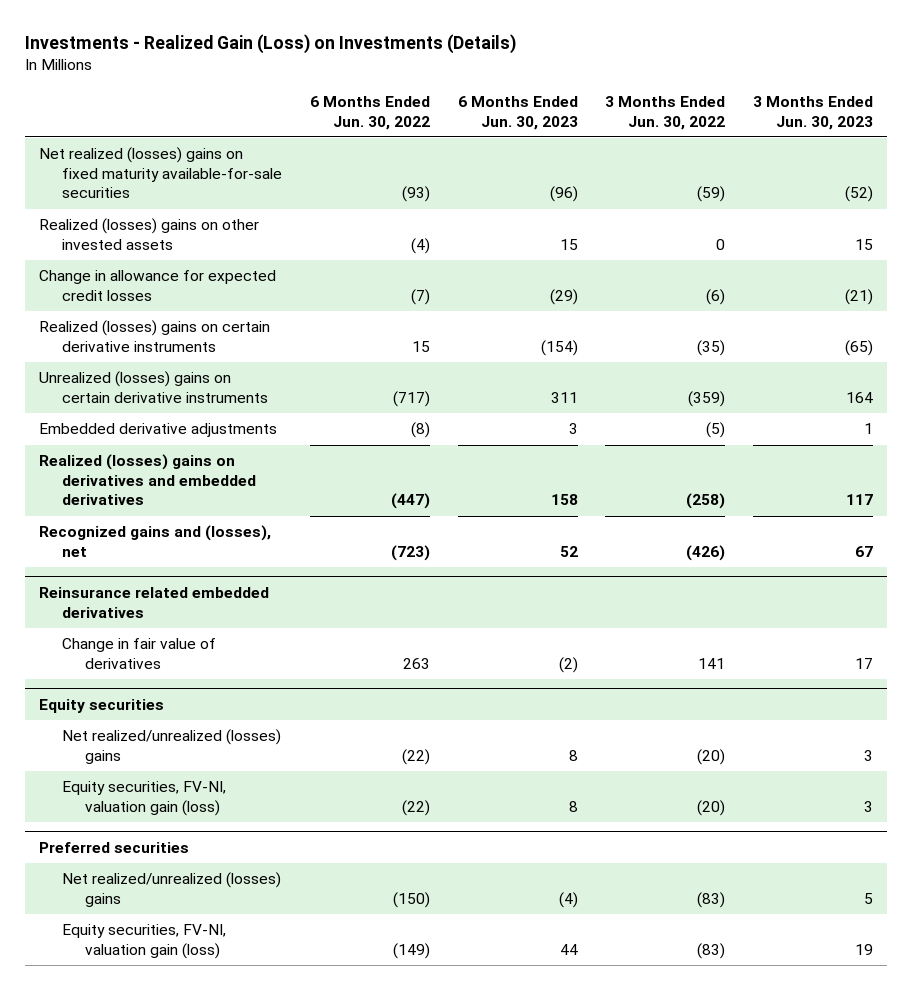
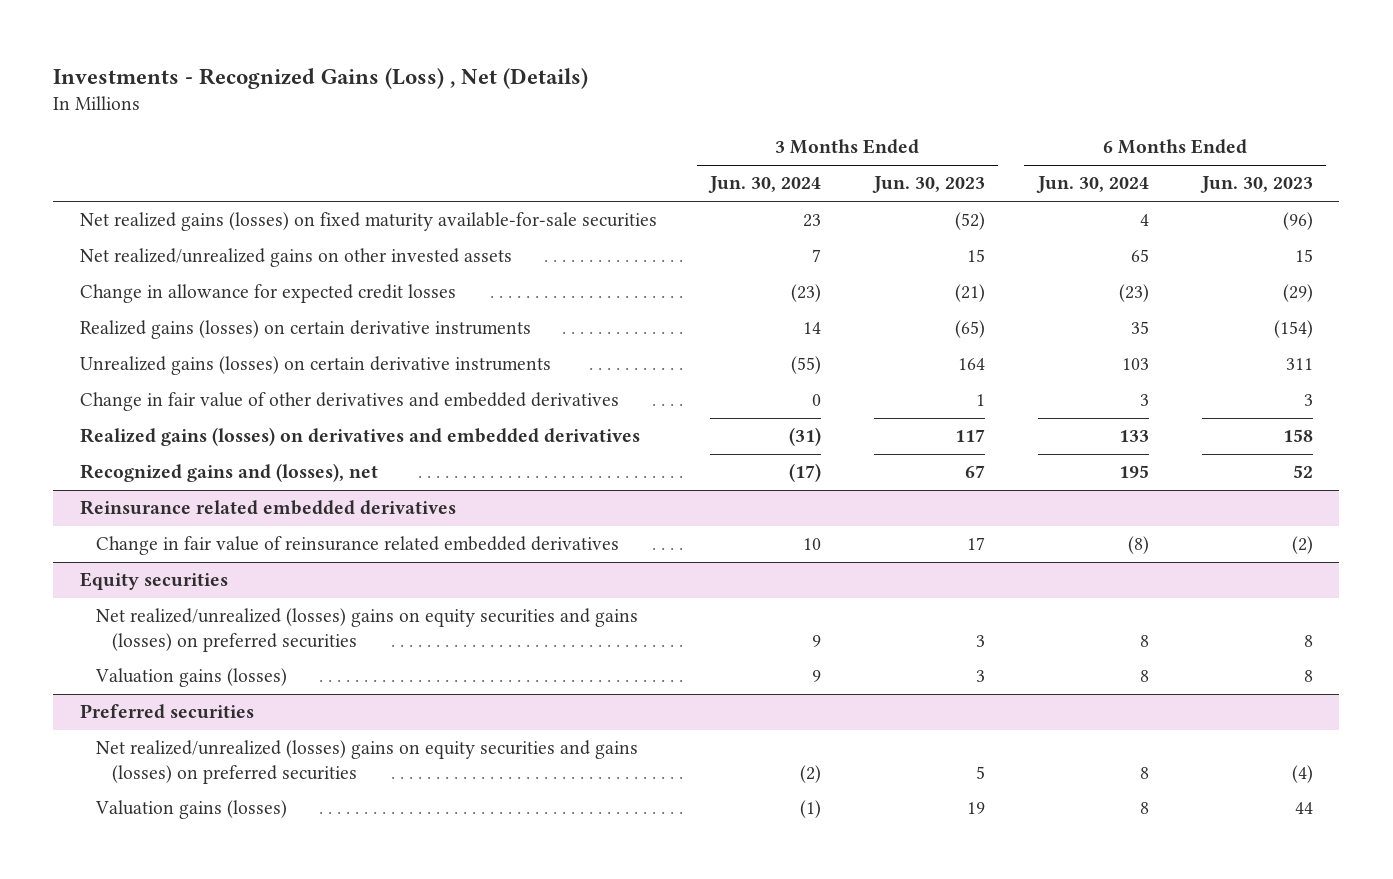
- Investments - Realized Gain (Loss) on Investments (Details)
+ Investments - Recognized Gains (Loss) , Net (Details)
- | 6 Months Ended Jun. 30, 2022 | 6 Months Ended Jun. 30, 2023 | 3 Months Ended Jun. 30, 2022 | 3 Months Ended Jun. 30, 2023
+ | 3 Months Ended Jun. 30, 2024 | 3 Months Ended Jun. 30, 2023 | 6 Months Ended Jun. 30, 2024 | 6 Months Ended Jun. 30, 2023
- Net realized (losses) gains on fixed maturity available-for-sale securities | (93) | (96) | (59) | (52)
- Realized (losses) gains on other invested assets | (4) | 15 | 0 | 15
+ Net realized gains (losses) on fixed maturity available-for-sale securities | 23 | (52) | 4 | (96)
+ Net realized/unrealized gains on other invested assets | 7 | 15 | 65 | 15
- Realized (losses) gains on certain derivative instruments | 15 | (154) | (35) | (65)
- Unrealized (losses) gains on certain derivative instruments | (717) | 311 | (359) | 164
- Embedded derivative adjustments | (8) | 3 | (5) | 1
- Realized (losses) gains on derivatives and embedded derivatives | (447) | 158 | (258) | 117
+ Realized gains (losses) on certain derivative instruments | 14 | (65) | 35 | (154)
+ Unrealized gains (losses) on certain derivative instruments | (55) | 164 | 103 | 311
+ Change in fair value of other derivatives and embedded derivatives | 0 | 1 | 3 | 3
+ Realized gains (losses) on derivatives and embedded derivatives | (31) | 117 | 133 | 158
@ Reinsurance related embedded derivatives
- Change in fair value of derivatives | 263 | (2) | 141 | 17
+ Change in fair value of reinsurance related embedded derivatives | 10 | 17 | (8) | (2)
@ Equity securities
- Net realized/unrealized (losses) gains | (22) | 8 | (20) | 3
- Equity securities, FV-NI, valuation gain (loss) | (22) | 8 | (20) | 3
+ Net realized/unrealized (losses) gains on equity securities and gains (losses) on preferred securities | 9 | 3 | 8 | 8
+ Valuation gains (losses) | 9 | 3 | 8 | 8
@ Preferred securities
- Net realized/unrealized (losses) gains | (150) | (4) | (83) | 5
- Equity securities, FV-NI, valuation gain (loss) | (149) | 44 | (83) | 19
+ Net realized/unrealized (losses) gains on equity securities and gains (losses) on preferred securities | (2) | 5 | 8 | (4)
+ Valuation gains (losses) | (1) | 19 | 8 | 44

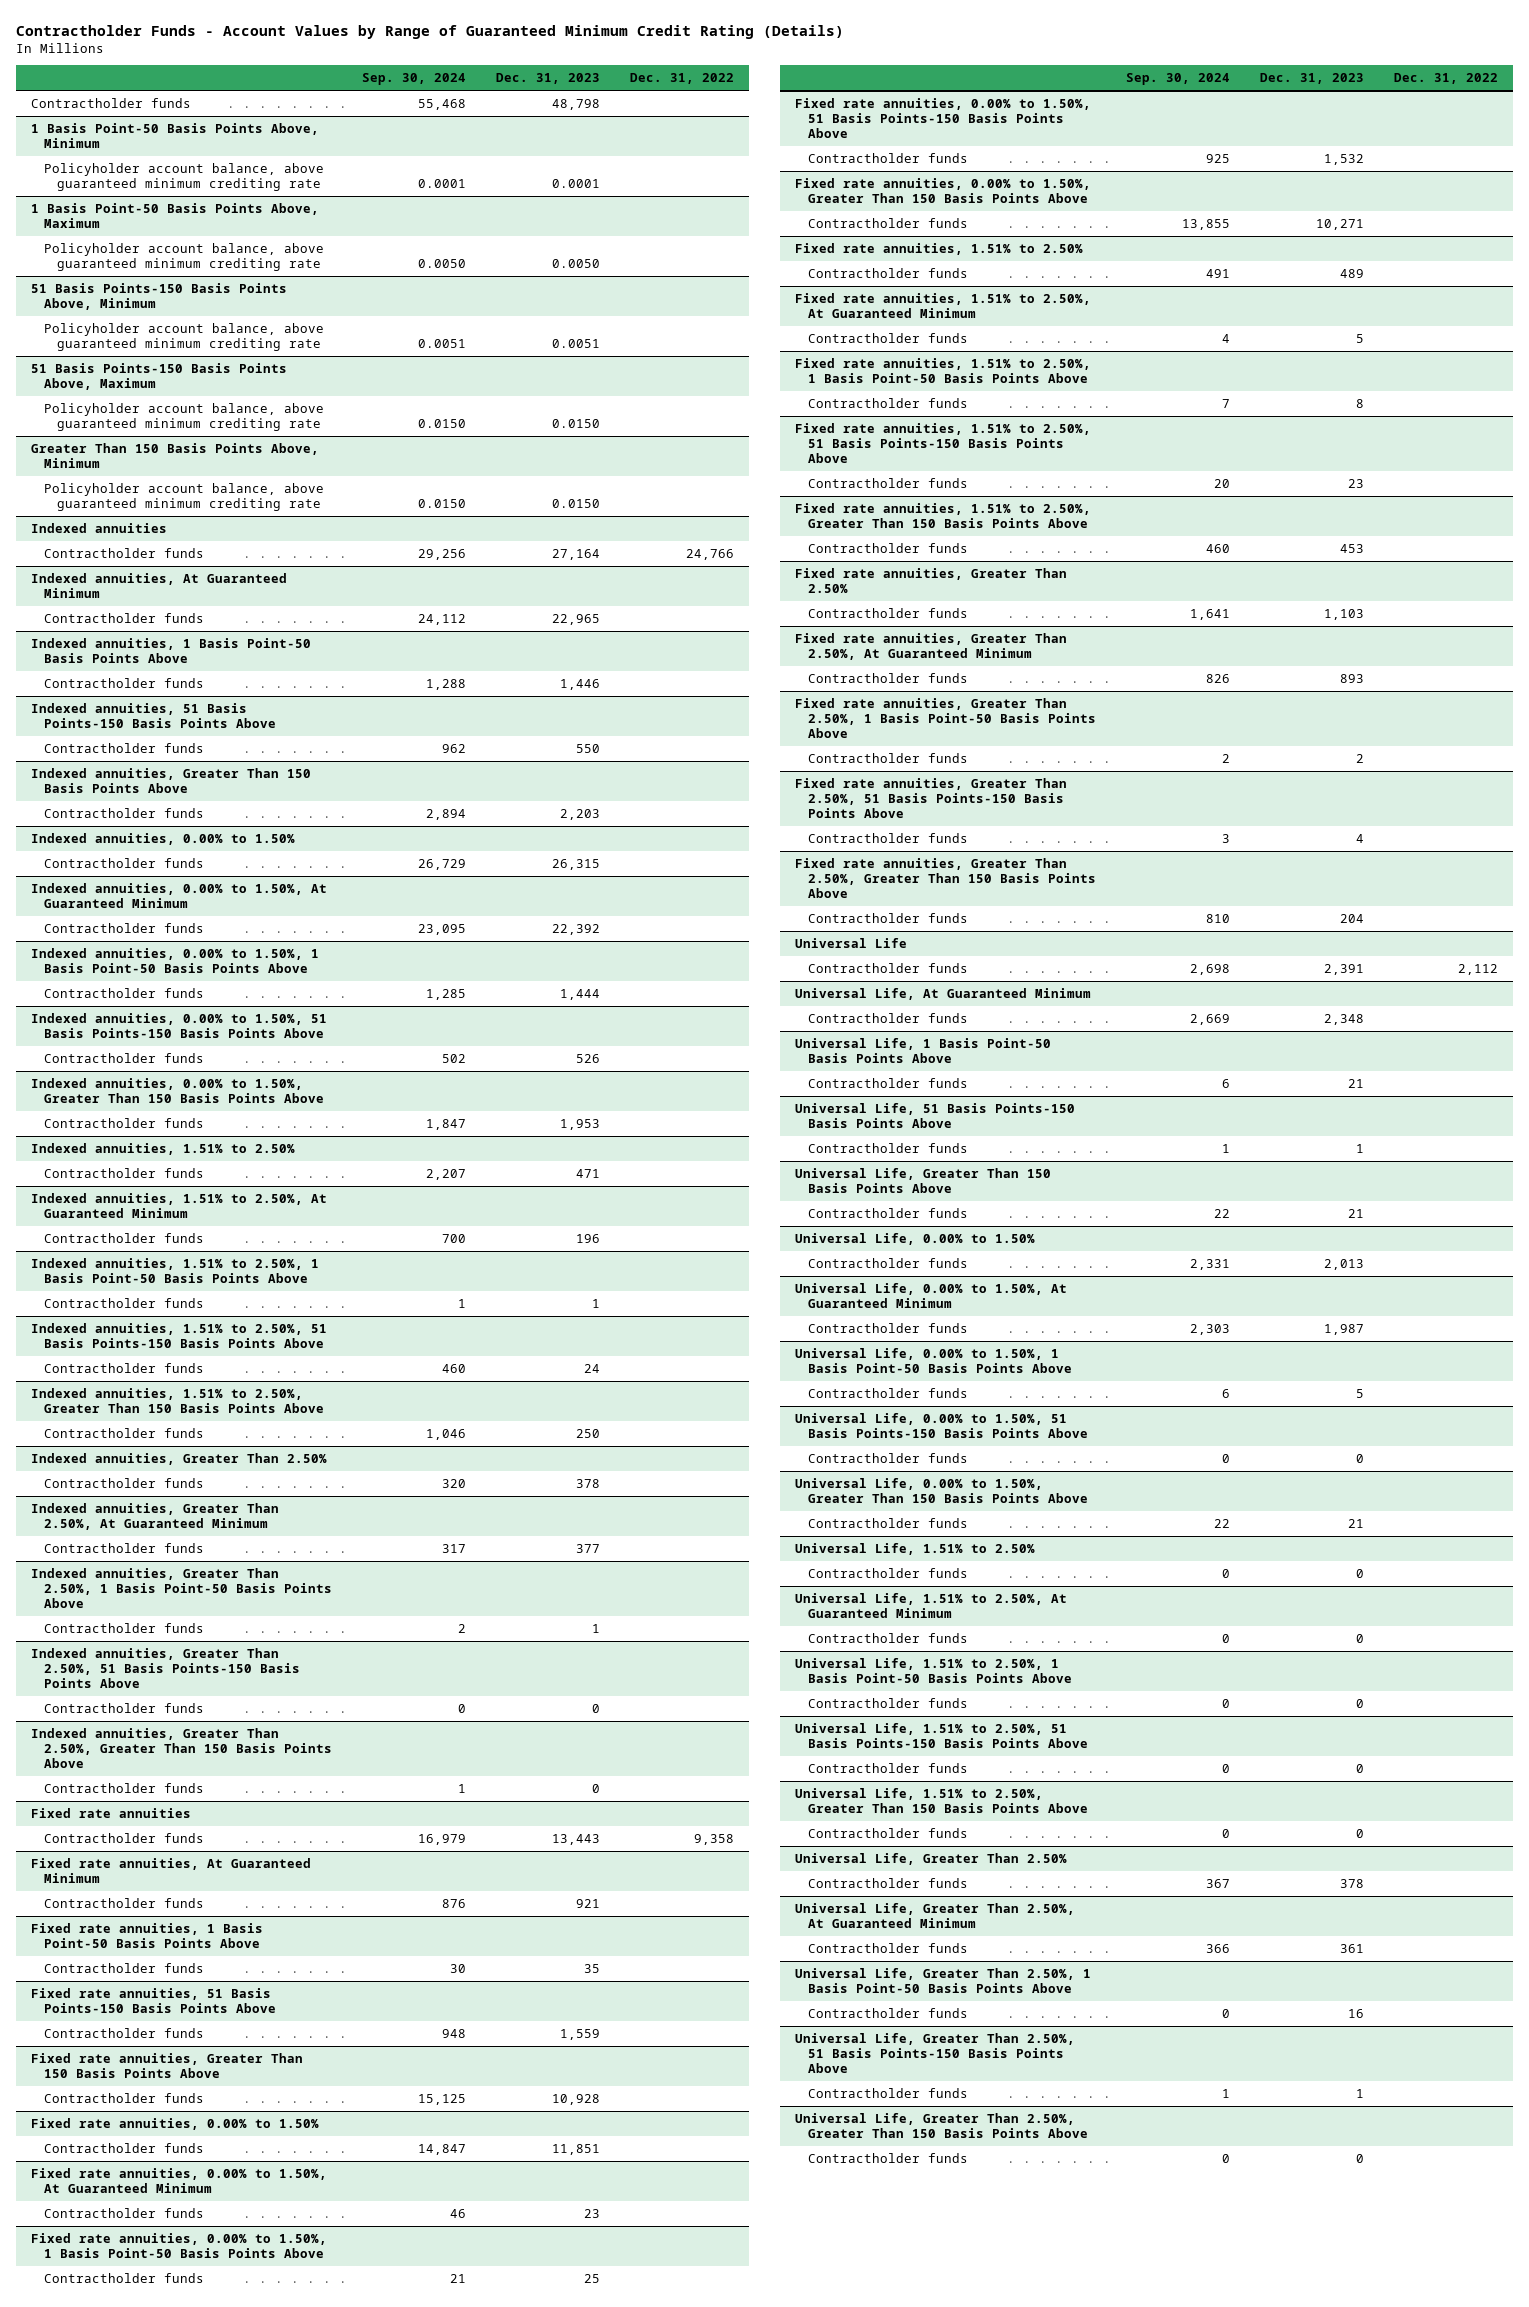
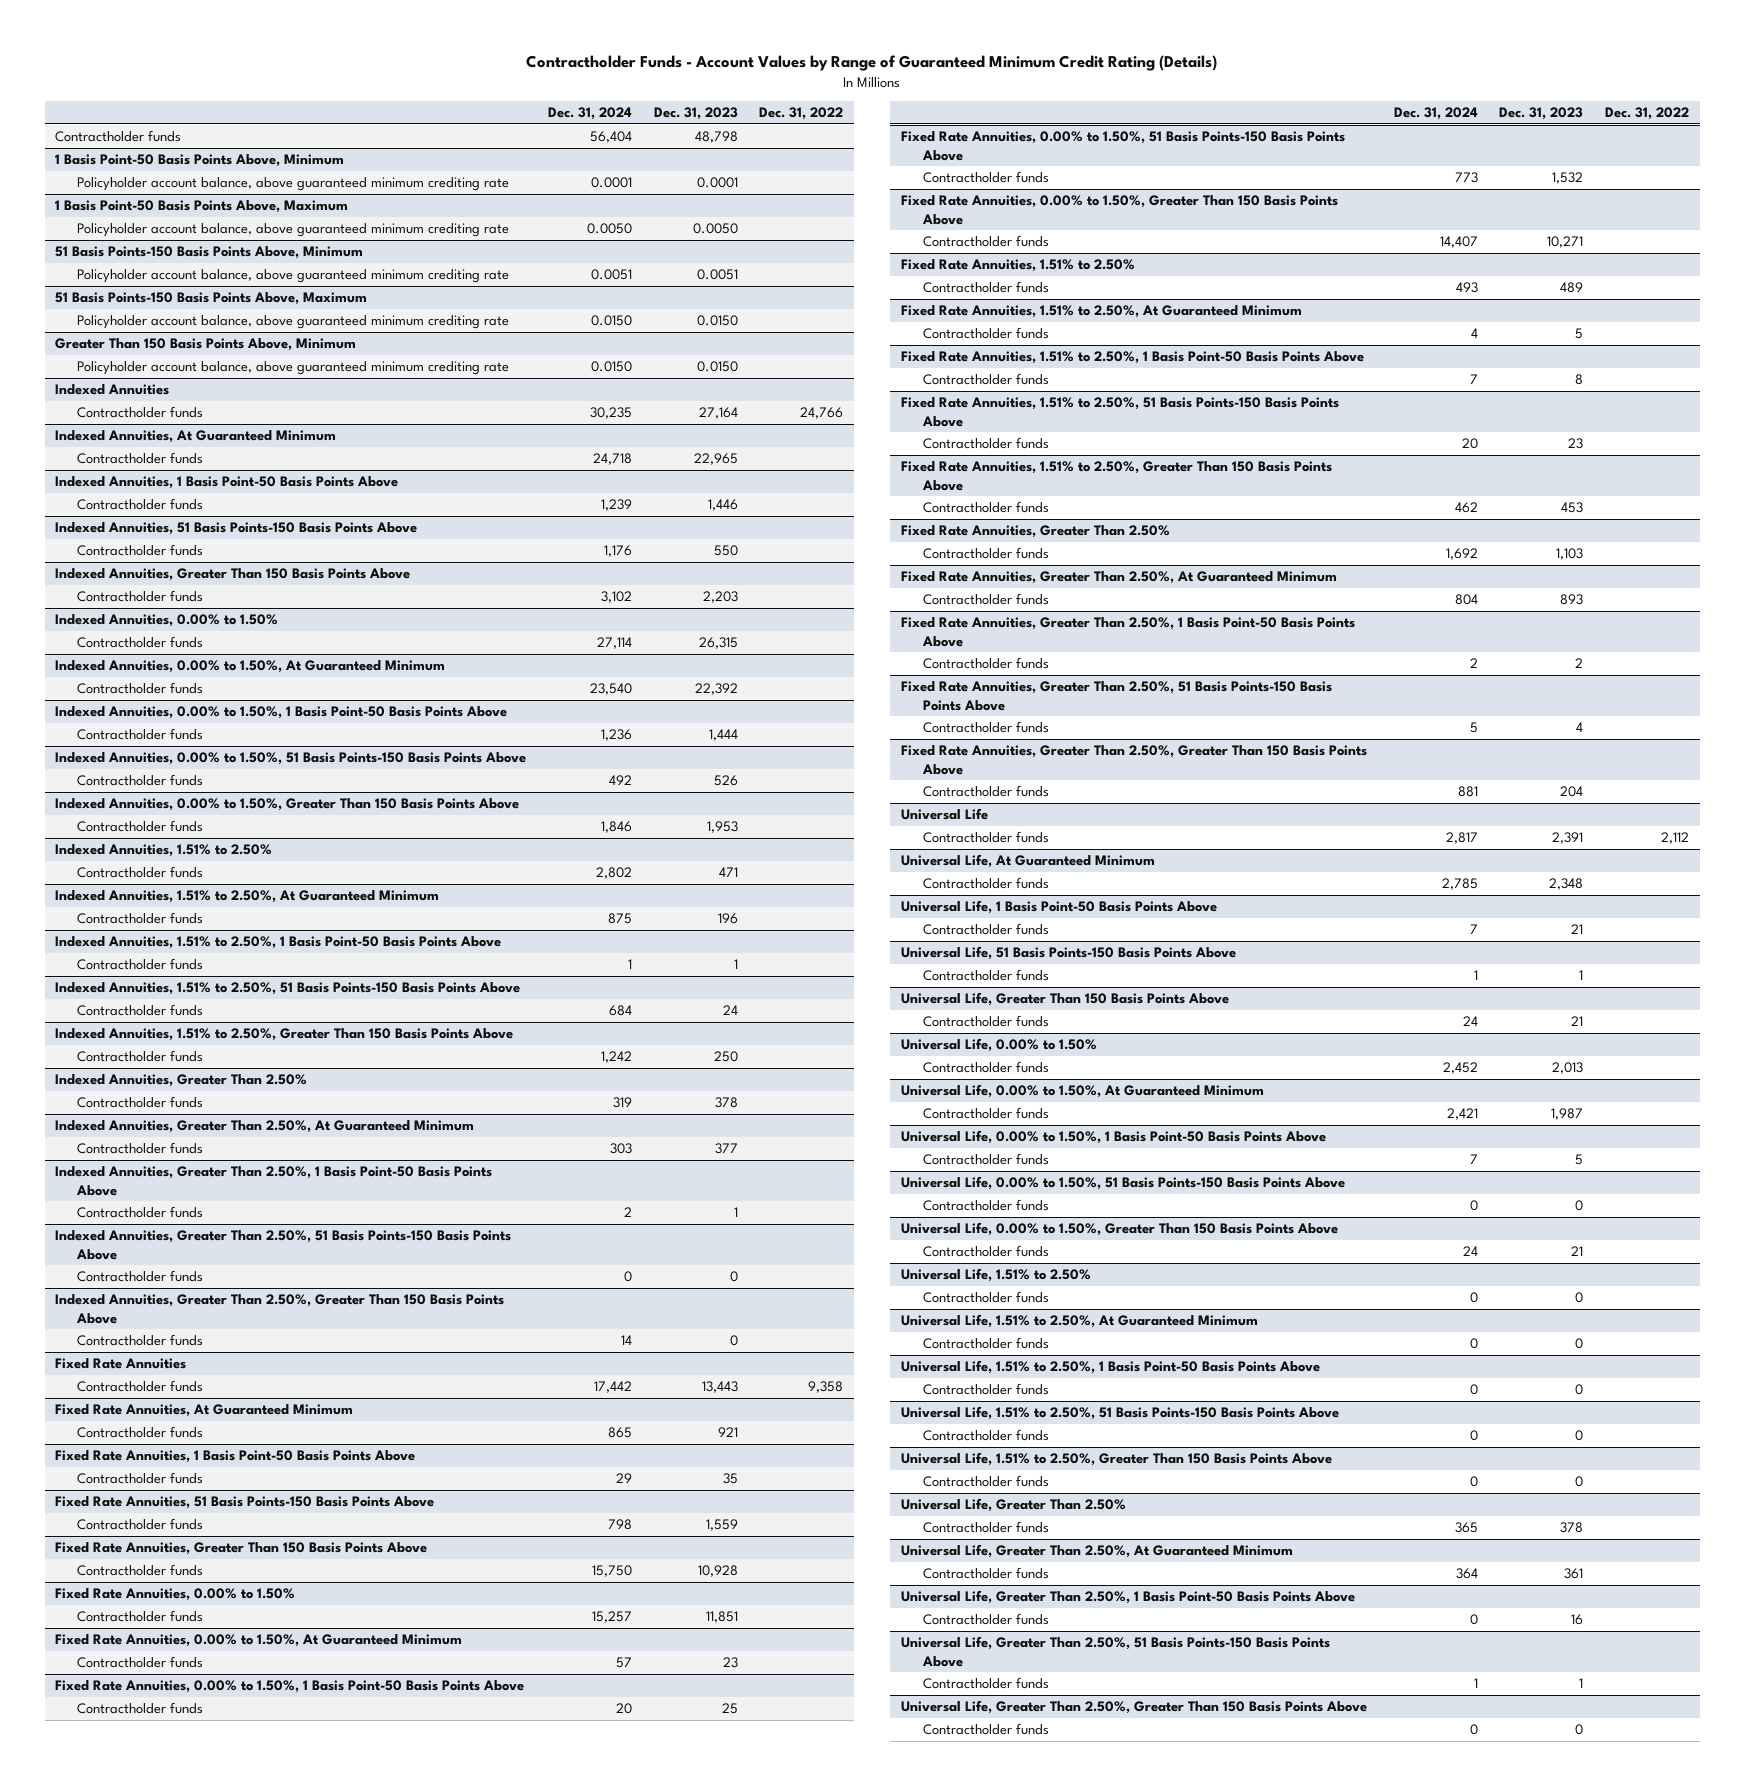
- | Sep. 30, 2024 | Dec. 31, 2023 | Dec. 31, 2022
+ | Dec. 31, 2024 | Dec. 31, 2023 | Dec. 31, 2022
- Indexed annuities
+ Indexed Annuities
- Indexed annuities, At Guaranteed Minimum
+ Indexed Annuities, At Guaranteed Minimum
- Indexed annuities, 1 Basis Point-50 Basis Points Above
+ Indexed Annuities, 1 Basis Point-50 Basis Points Above
- Indexed annuities, 51 Basis Points-150 Basis Points Above
+ Indexed Annuities, 51 Basis Points-150 Basis Points Above
- Indexed annuities, Greater Than 150 Basis Points Above
+ Indexed Annuities, Greater Than 150 Basis Points Above
- Indexed annuities, 0.00% to 1.50%
+ Indexed Annuities, 0.00% to 1.50%
- Indexed annuities, 0.00% to 1.50%, At Guaranteed Minimum
+ Indexed Annuities, 0.00% to 1.50%, At Guaranteed Minimum
- Indexed annuities, 0.00% to 1.50%, 1 Basis Point-50 Basis Points Above
+ Indexed Annuities, 0.00% to 1.50%, 1 Basis Point-50 Basis Points Above
- Indexed annuities, 0.00% to 1.50%, 51 Basis Points-150 Basis Points Above
+ Indexed Annuities, 0.00% to 1.50%, 51 Basis Points-150 Basis Points Above
- Indexed annuities, 0.00% to 1.50%, Greater Than 150 Basis Points Above
+ Indexed Annuities, 0.00% to 1.50%, Greater Than 150 Basis Points Above
- Indexed annuities, 1.51% to 2.50%
+ Indexed Annuities, 1.51% to 2.50%
- Indexed annuities, 1.51% to 2.50%, At Guaranteed Minimum
+ Indexed Annuities, 1.51% to 2.50%, At Guaranteed Minimum
- Indexed annuities, 1.51% to 2.50%, 1 Basis Point-50 Basis Points Above
+ Indexed Annuities, 1.51% to 2.50%, 1 Basis Point-50 Basis Points Above
- Indexed annuities, 1.51% to 2.50%, 51 Basis Points-150 Basis Points Above
+ Indexed Annuities, 1.51% to 2.50%, 51 Basis Points-150 Basis Points Above
- Indexed annuities, 1.51% to 2.50%, Greater Than 150 Basis Points Above
+ Indexed Annuities, 1.51% to 2.50%, Greater Than 150 Basis Points Above
- Indexed annuities, Greater Than 2.50%
+ Indexed Annuities, Greater Than 2.50%
- Indexed annuities, Greater Than 2.50%, At Guaranteed Minimum
+ Indexed Annuities, Greater Than 2.50%, At Guaranteed Minimum
- Indexed annuities, Greater Than 2.50%, 1 Basis Point-50 Basis Points Above
+ Indexed Annuities, Greater Than 2.50%, 1 Basis Point-50 Basis Points Above
- Indexed annuities, Greater Than 2.50%, 51 Basis Points-150 Basis Points Above
+ Indexed Annuities, Greater Than 2.50%, 51 Basis Points-150 Basis Points Above
- Indexed annuities, Greater Than 2.50%, Greater Than 150 Basis Points Above
+ Indexed Annuities, Greater Than 2.50%, Greater Than 150 Basis Points Above
- Fixed rate annuities
+ Fixed Rate Annuities
- Fixed rate annuities, At Guaranteed Minimum
+ Fixed Rate Annuities, At Guaranteed Minimum
- Fixed rate annuities, 1 Basis Point-50 Basis Points Above
+ Fixed Rate Annuities, 1 Basis Point-50 Basis Points Above
- Fixed rate annuities, 51 Basis Points-150 Basis Points Above
+ Fixed Rate Annuities, 51 Basis Points-150 Basis Points Above
- Fixed rate annuities, Greater Than 150 Basis Points Above
+ Fixed Rate Annuities, Greater Than 150 Basis Points Above
- Fixed rate annuities, 0.00% to 1.50%
+ Fixed Rate Annuities, 0.00% to 1.50%
- Fixed rate annuities, 0.00% to 1.50%, At Guaranteed Minimum
+ Fixed Rate Annuities, 0.00% to 1.50%, At Guaranteed Minimum
- Fixed rate annuities, 0.00% to 1.50%, 1 Basis Point-50 Basis Points Above
+ Fixed Rate Annuities, 0.00% to 1.50%, 1 Basis Point-50 Basis Points Above
- Fixed rate annuities, 0.00% to 1.50%, 51 Basis Points-150 Basis Points Above
+ Fixed Rate Annuities, 0.00% to 1.50%, 51 Basis Points-150 Basis Points Above
- Fixed rate annuities, 0.00% to 1.50%, Greater Than 150 Basis Points Above
+ Fixed Rate Annuities, 0.00% to 1.50%, Greater Than 150 Basis Points Above
- Fixed rate annuities, 1.51% to 2.50%
+ Fixed Rate Annuities, 1.51% to 2.50%
- Fixed rate annuities, 1.51% to 2.50%, At Guaranteed Minimum
+ Fixed Rate Annuities, 1.51% to 2.50%, At Guaranteed Minimum
- Fixed rate annuities, 1.51% to 2.50%, 1 Basis Point-50 Basis Points Above
+ Fixed Rate Annuities, 1.51% to 2.50%, 1 Basis Point-50 Basis Points Above
- Fixed rate annuities, 1.51% to 2.50%, 51 Basis Points-150 Basis Points Above
+ Fixed Rate Annuities, 1.51% to 2.50%, 51 Basis Points-150 Basis Points Above
- Fixed rate annuities, 1.51% to 2.50%, Greater Than 150 Basis Points Above
+ Fixed Rate Annuities, 1.51% to 2.50%, Greater Than 150 Basis Points Above
- Fixed rate annuities, Greater Than 2.50%
+ Fixed Rate Annuities, Greater Than 2.50%
- Fixed rate annuities, Greater Than 2.50%, At Guaranteed Minimum
+ Fixed Rate Annuities, Greater Than 2.50%, At Guaranteed Minimum
- Fixed rate annuities, Greater Than 2.50%, 1 Basis Point-50 Basis Points Above
+ Fixed Rate Annuities, Greater Than 2.50%, 1 Basis Point-50 Basis Points Above
- Fixed rate annuities, Greater Than 2.50%, 51 Basis Points-150 Basis Points Above
+ Fixed Rate Annuities, Greater Than 2.50%, 51 Basis Points-150 Basis Points Above
- Fixed rate annuities, Greater Than 2.50%, Greater Than 150 Basis Points Above
+ Fixed Rate Annuities, Greater Than 2.50%, Greater Than 150 Basis Points Above

